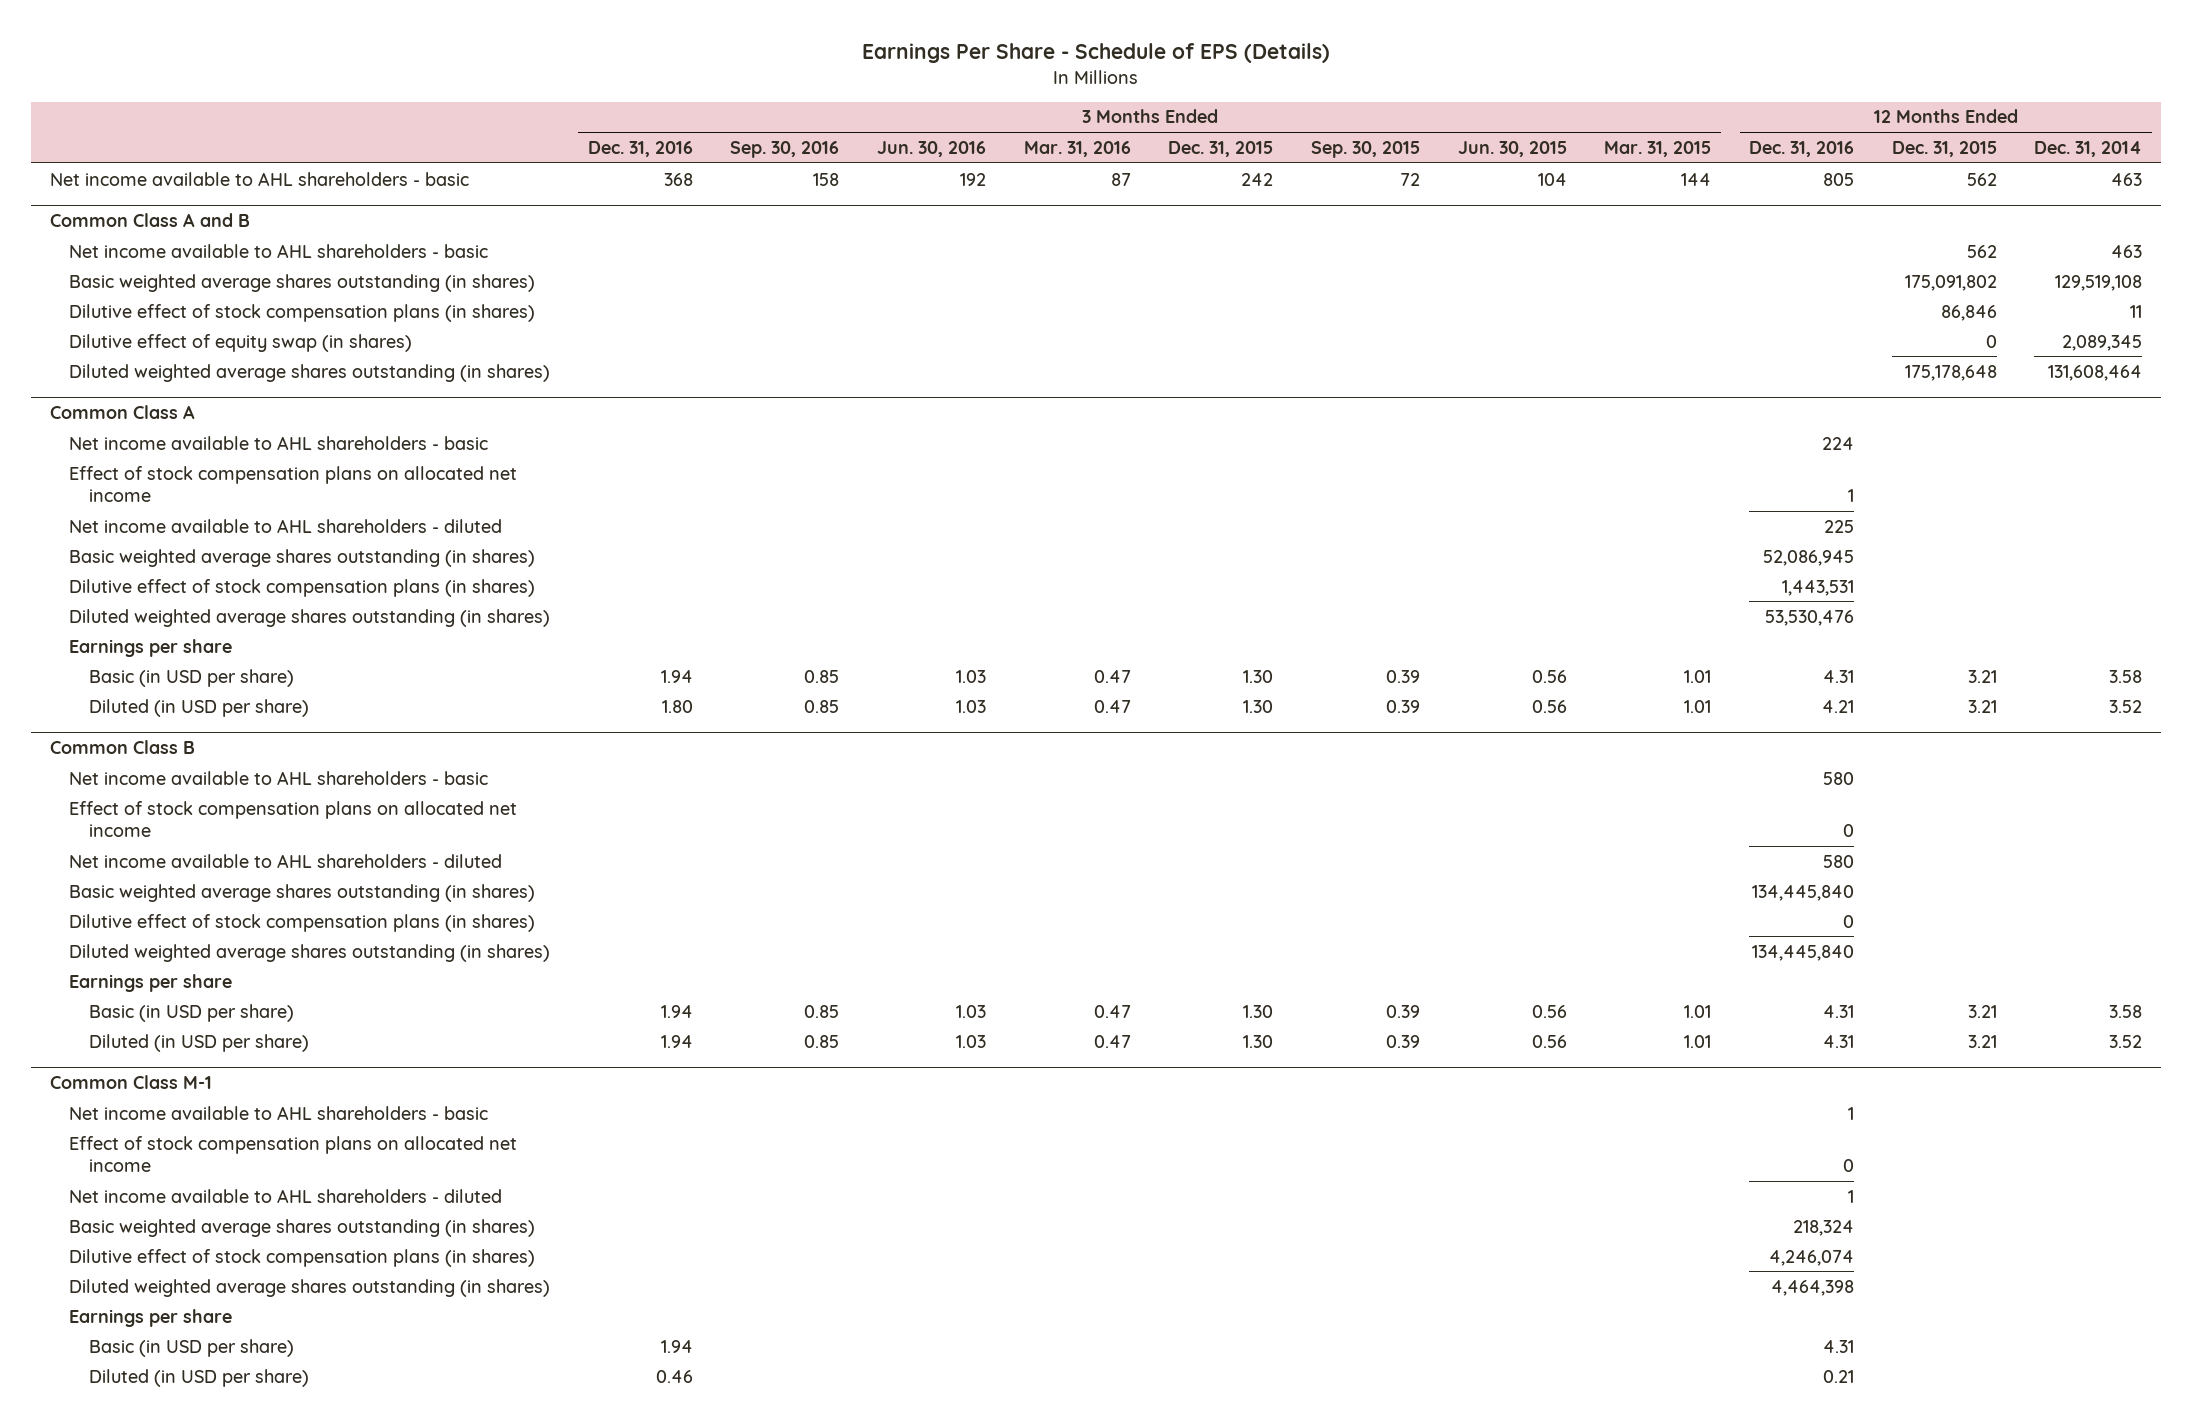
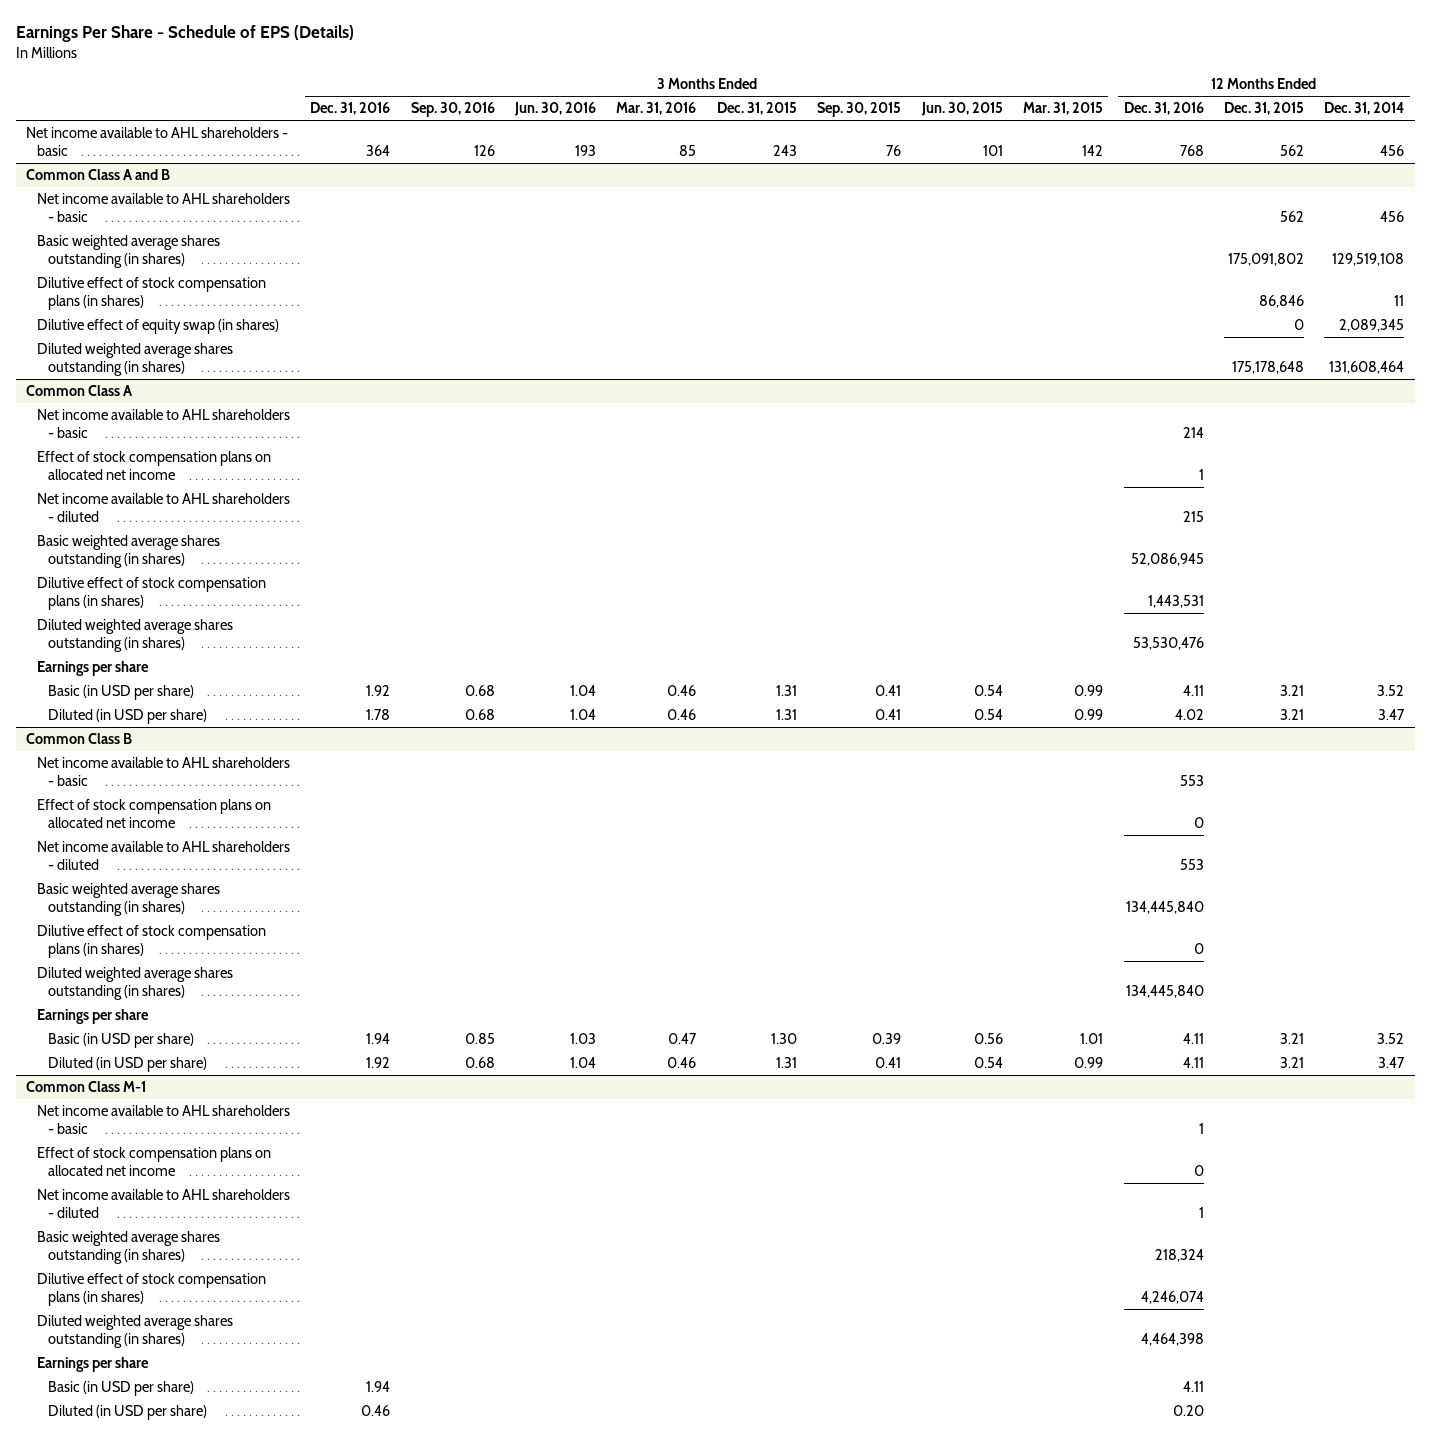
- Net income available to AHL shareholders - basic | 368 | 158 | 192 | 87 | 242 | 72 | 104 | 144 | 805 | 562 | 463
+ Net income available to AHL shareholders - basic | 364 | 126 | 193 | 85 | 243 | 76 | 101 | 142 | 768 | 562 | 456
@ Common Class A and B
- Net income available to AHL shareholders - basic | | | | | | | | | | 562 | 463
+ Net income available to AHL shareholders - basic | | | | | | | | | | 562 | 456
@ Common Class A
- Net income available to AHL shareholders - basic | | | | | | | | | 224 | |
+ Net income available to AHL shareholders - basic | | | | | | | | | 214 | |
- Net income available to AHL shareholders - diluted | | | | | | | | | 225 | |
+ Net income available to AHL shareholders - diluted | | | | | | | | | 215 | |
- Basic (in USD per share) | 1.94 | 0.85 | 1.03 | 0.47 | 1.30 | 0.39 | 0.56 | 1.01 | 4.31 | 3.21 | 3.58
- Diluted (in USD per share) | 1.80 | 0.85 | 1.03 | 0.47 | 1.30 | 0.39 | 0.56 | 1.01 | 4.21 | 3.21 | 3.52
+ Basic (in USD per share) | 1.92 | 0.68 | 1.04 | 0.46 | 1.31 | 0.41 | 0.54 | 0.99 | 4.11 | 3.21 | 3.52
+ Diluted (in USD per share) | 1.78 | 0.68 | 1.04 | 0.46 | 1.31 | 0.41 | 0.54 | 0.99 | 4.02 | 3.21 | 3.47
@ Common Class B
- Net income available to AHL shareholders - basic | | | | | | | | | 580 | |
+ Net income available to AHL shareholders - basic | | | | | | | | | 553 | |
- Net income available to AHL shareholders - diluted | | | | | | | | | 580 | |
+ Net income available to AHL shareholders - diluted | | | | | | | | | 553 | |
- Basic (in USD per share) | 1.94 | 0.85 | 1.03 | 0.47 | 1.30 | 0.39 | 0.56 | 1.01 | 4.31 | 3.21 | 3.58
- Diluted (in USD per share) | 1.94 | 0.85 | 1.03 | 0.47 | 1.30 | 0.39 | 0.56 | 1.01 | 4.31 | 3.21 | 3.52
+ Basic (in USD per share) | 1.94 | 0.85 | 1.03 | 0.47 | 1.30 | 0.39 | 0.56 | 1.01 | 4.11 | 3.21 | 3.52
+ Diluted (in USD per share) | 1.92 | 0.68 | 1.04 | 0.46 | 1.31 | 0.41 | 0.54 | 0.99 | 4.11 | 3.21 | 3.47
@ Common Class M-1
- Basic (in USD per share) | 1.94 | | | | | | | | 4.31 | |
- Diluted (in USD per share) | 0.46 | | | | | | | | 0.21 | |
+ Basic (in USD per share) | 1.94 | | | | | | | | 4.11 | |
+ Diluted (in USD per share) | 0.46 | | | | | | | | 0.20 | |

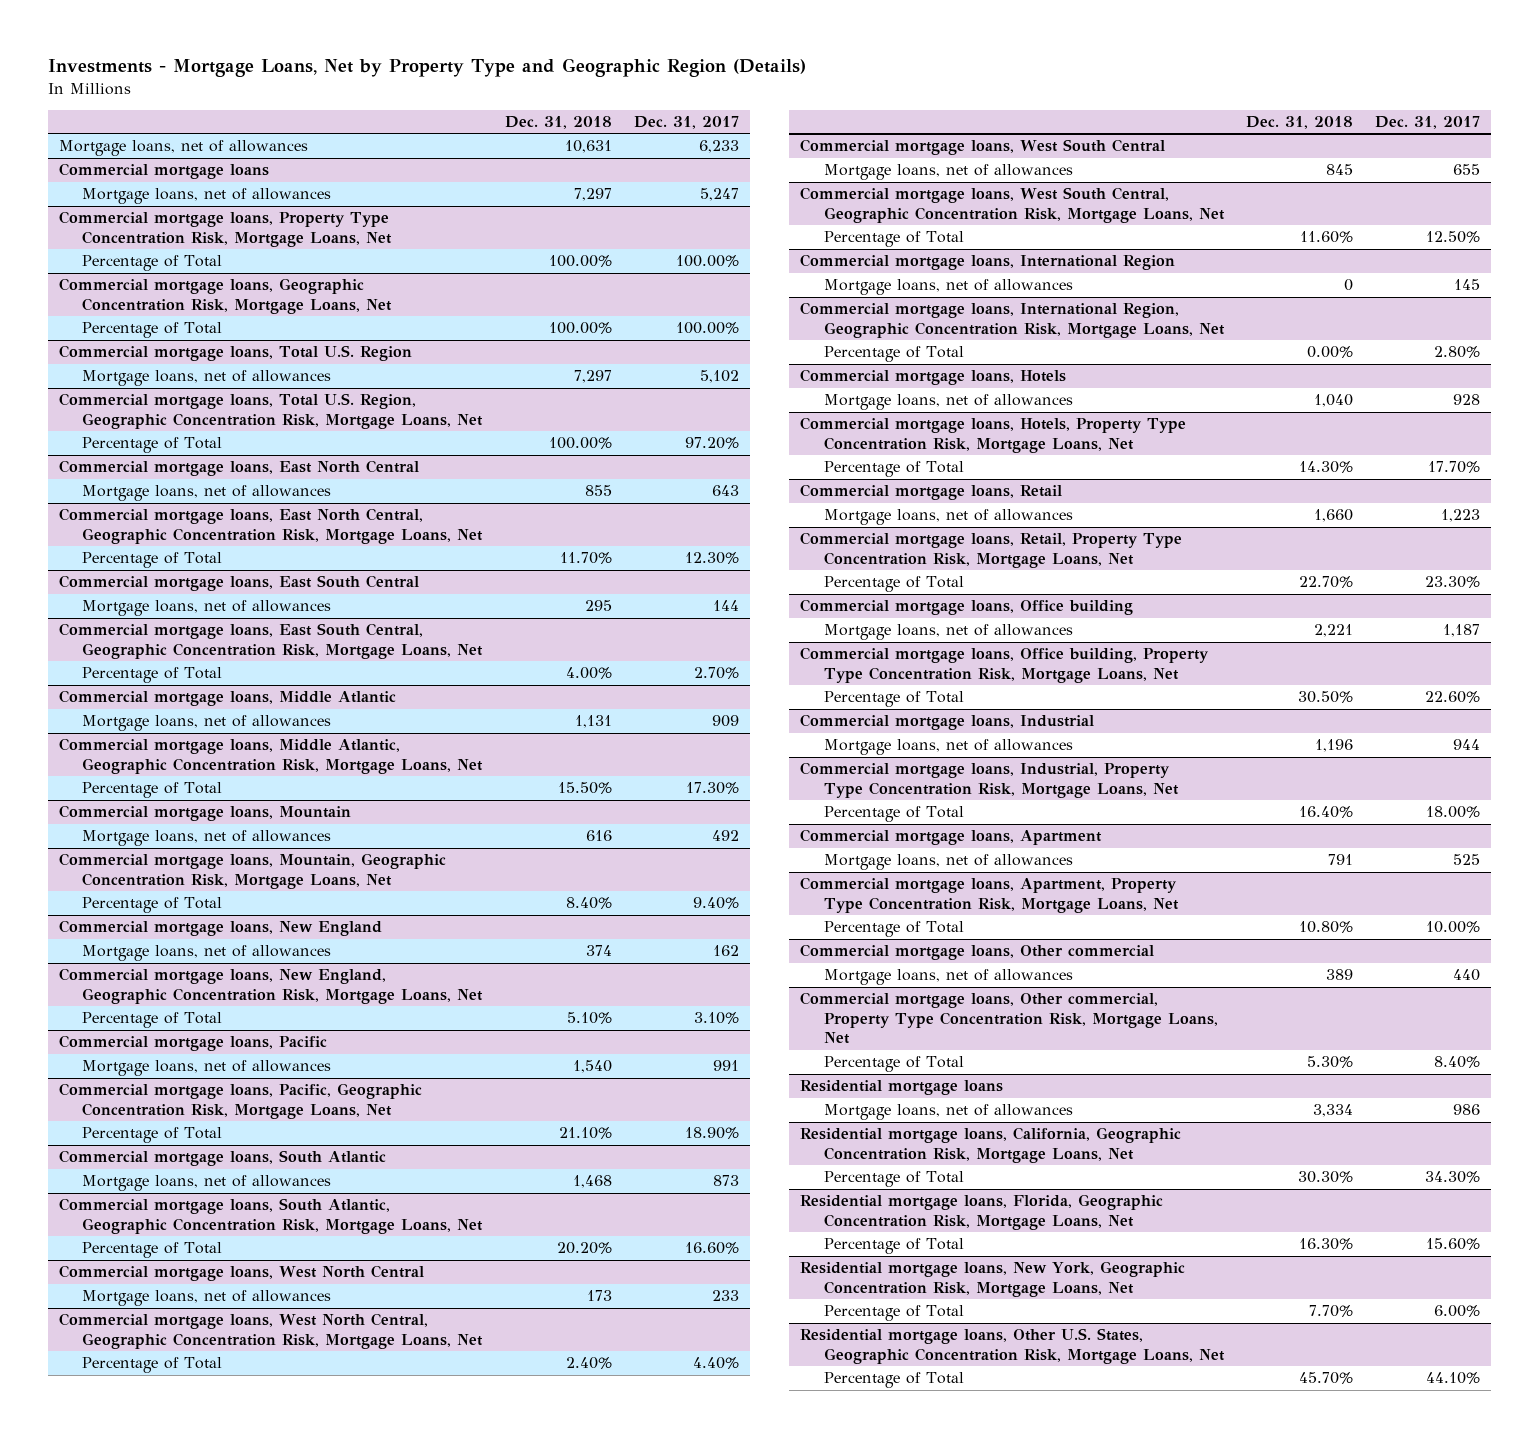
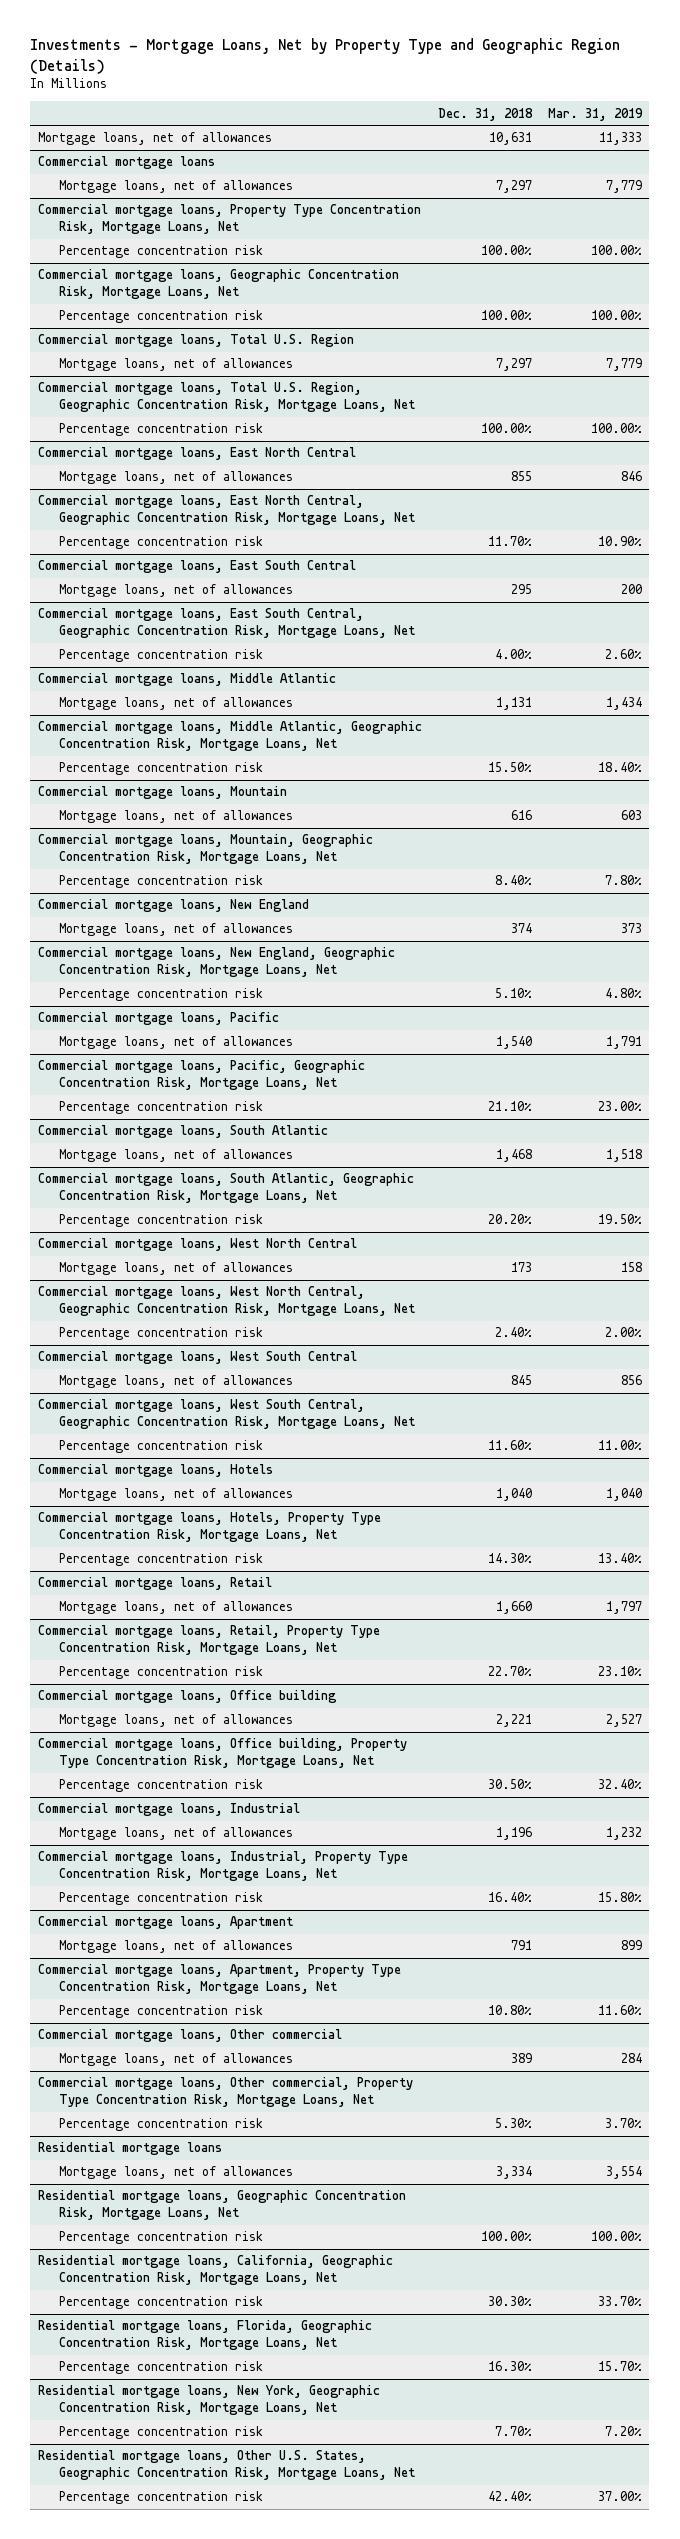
- | Dec. 31, 2018 | Dec. 31, 2017
+ | Dec. 31, 2018 | Mar. 31, 2019
@ Commercial mortgage loans, Property Type Concentration Risk, Mortgage Loans, Net
- Percentage of Total | 100.00% | 100.00%
+ Percentage concentration risk | 100.00% | 100.00%
@ Commercial mortgage loans, Geographic Concentration Risk, Mortgage Loans, Net
- Percentage of Total | 100.00% | 100.00%
+ Percentage concentration risk | 100.00% | 100.00%
@ Commercial mortgage loans, Total U.S. Region, Geographic Concentration Risk, Mortgage Loans, Net
- Percentage of Total | 100.00% | 97.20%
+ Percentage concentration risk | 100.00% | 100.00%
@ Commercial mortgage loans, East North Central, Geographic Concentration Risk, Mortgage Loans, Net
- Percentage of Total | 11.70% | 12.30%
+ Percentage concentration risk | 11.70% | 10.90%
@ Commercial mortgage loans, East South Central, Geographic Concentration Risk, Mortgage Loans, Net
- Percentage of Total | 4.00% | 2.70%
+ Percentage concentration risk | 4.00% | 2.60%
@ Commercial mortgage loans, Middle Atlantic, Geographic Concentration Risk, Mortgage Loans, Net
- Percentage of Total | 15.50% | 17.30%
+ Percentage concentration risk | 15.50% | 18.40%
@ Commercial mortgage loans, Mountain, Geographic Concentration Risk, Mortgage Loans, Net
- Percentage of Total | 8.40% | 9.40%
+ Percentage concentration risk | 8.40% | 7.80%
@ Commercial mortgage loans, New England, Geographic Concentration Risk, Mortgage Loans, Net
- Percentage of Total | 5.10% | 3.10%
+ Percentage concentration risk | 5.10% | 4.80%
@ Commercial mortgage loans, Pacific, Geographic Concentration Risk, Mortgage Loans, Net
- Percentage of Total | 21.10% | 18.90%
+ Percentage concentration risk | 21.10% | 23.00%
@ Commercial mortgage loans, South Atlantic, Geographic Concentration Risk, Mortgage Loans, Net
- Percentage of Total | 20.20% | 16.60%
+ Percentage concentration risk | 20.20% | 19.50%
@ Commercial mortgage loans, West North Central, Geographic Concentration Risk, Mortgage Loans, Net
- Percentage of Total | 2.40% | 4.40%
+ Percentage concentration risk | 2.40% | 2.00%
@ Commercial mortgage loans, West South Central, Geographic Concentration Risk, Mortgage Loans, Net
- Percentage of Total | 11.60% | 12.50%
- Commercial mortgage loans, International Region
- Mortgage loans, net of allowances | 0 | 145
- Commercial mortgage loans, International Region, Geographic Concentration Risk, Mortgage Loans, Net
- Percentage of Total | 0.00% | 2.80%
@ Commercial mortgage loans, West South Central, Geographic Concentration Risk, Mortgage Loans, Net
+ Percentage concentration risk | 11.60% | 11.00%
@ Commercial mortgage loans, Hotels, Property Type Concentration Risk, Mortgage Loans, Net
- Percentage of Total | 14.30% | 17.70%
+ Percentage concentration risk | 14.30% | 13.40%
@ Commercial mortgage loans, Retail, Property Type Concentration Risk, Mortgage Loans, Net
- Percentage of Total | 22.70% | 23.30%
+ Percentage concentration risk | 22.70% | 23.10%
@ Commercial mortgage loans, Office building, Property Type Concentration Risk, Mortgage Loans, Net
- Percentage of Total | 30.50% | 22.60%
+ Percentage concentration risk | 30.50% | 32.40%
@ Commercial mortgage loans, Industrial, Property Type Concentration Risk, Mortgage Loans, Net
- Percentage of Total | 16.40% | 18.00%
+ Percentage concentration risk | 16.40% | 15.80%
@ Commercial mortgage loans, Apartment, Property Type Concentration Risk, Mortgage Loans, Net
- Percentage of Total | 10.80% | 10.00%
+ Percentage concentration risk | 10.80% | 11.60%
@ Commercial mortgage loans, Other commercial, Property Type Concentration Risk, Mortgage Loans, Net
- Percentage of Total | 5.30% | 8.40%
+ Percentage concentration risk | 5.30% | 3.70%
+ Residential mortgage loans, Geographic Concentration Risk, Mortgage Loans, Net
+ Percentage concentration risk | 100.00% | 100.00%
@ Residential mortgage loans, California, Geographic Concentration Risk, Mortgage Loans, Net
- Percentage of Total | 30.30% | 34.30%
+ Percentage concentration risk | 30.30% | 33.70%
@ Residential mortgage loans, Florida, Geographic Concentration Risk, Mortgage Loans, Net
- Percentage of Total | 16.30% | 15.60%
+ Percentage concentration risk | 16.30% | 15.70%
@ Residential mortgage loans, New York, Geographic Concentration Risk, Mortgage Loans, Net
- Percentage of Total | 7.70% | 6.00%
+ Percentage concentration risk | 7.70% | 7.20%
@ Residential mortgage loans, Other U.S. States, Geographic Concentration Risk, Mortgage Loans, Net
- Percentage of Total | 45.70% | 44.10%
+ Percentage concentration risk | 42.40% | 37.00%

